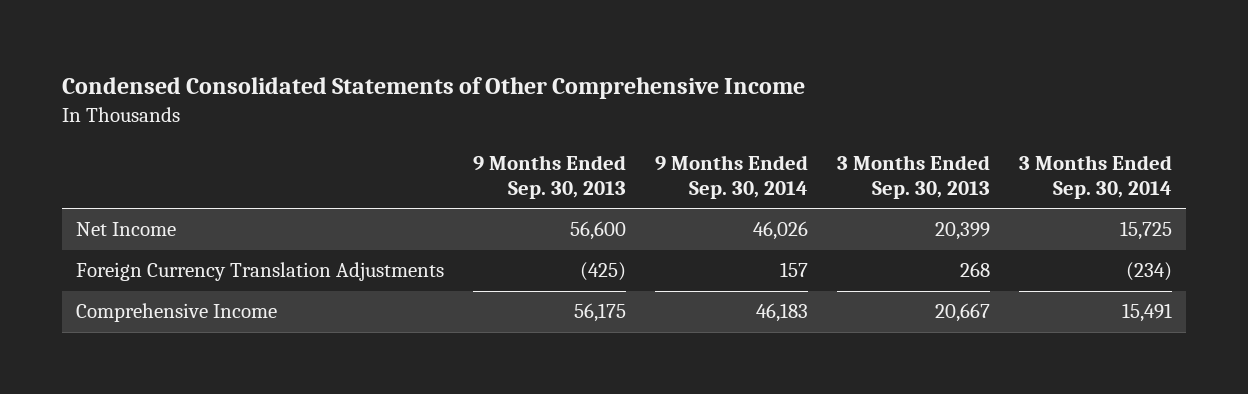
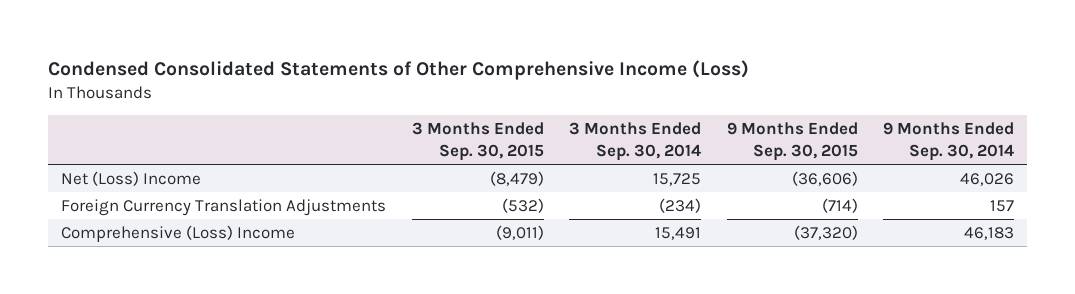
- Condensed Consolidated Statements of Other Comprehensive Income
+ Condensed Consolidated Statements of Other Comprehensive Income (Loss)
- | 9 Months Ended Sep. 30, 2013 | 9 Months Ended Sep. 30, 2014 | 3 Months Ended Sep. 30, 2013 | 3 Months Ended Sep. 30, 2014
+ | 3 Months Ended Sep. 30, 2015 | 3 Months Ended Sep. 30, 2014 | 9 Months Ended Sep. 30, 2015 | 9 Months Ended Sep. 30, 2014
- Net Income | 56,600 | 46,026 | 20,399 | 15,725
+ Net (Loss) Income | (8,479) | 15,725 | (36,606) | 46,026
- Comprehensive Income | 56,175 | 46,183 | 20,667 | 15,491
+ Comprehensive (Loss) Income | (9,011) | 15,491 | (37,320) | 46,183

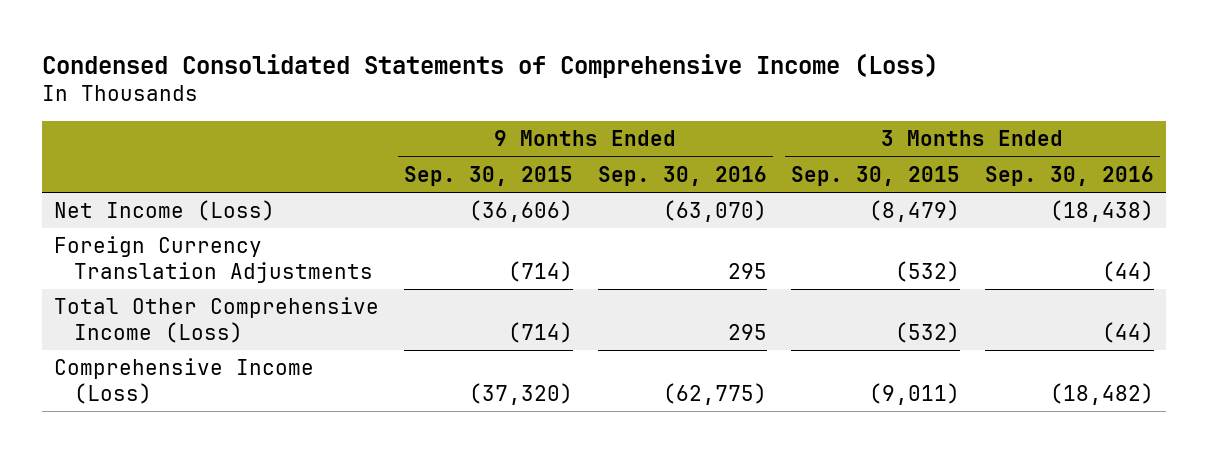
- Condensed Consolidated Statements of Other Comprehensive Income (Loss)
+ Condensed Consolidated Statements of Comprehensive Income (Loss)
- | 3 Months Ended Sep. 30, 2015 | 3 Months Ended Sep. 30, 2014 | 9 Months Ended Sep. 30, 2015 | 9 Months Ended Sep. 30, 2014
+ | 9 Months Ended Sep. 30, 2015 | 9 Months Ended Sep. 30, 2016 | 3 Months Ended Sep. 30, 2015 | 3 Months Ended Sep. 30, 2016
- Net (Loss) Income | (8,479) | 15,725 | (36,606) | 46,026
+ Net Income (Loss) | (36,606) | (63,070) | (8,479) | (18,438)
- Comprehensive (Loss) Income | (9,011) | 15,491 | (37,320) | 46,183
+ Total Other Comprehensive Income (Loss) | (714) | 295 | (532) | (44)
+ Comprehensive Income (Loss) | (37,320) | (62,775) | (9,011) | (18,482)

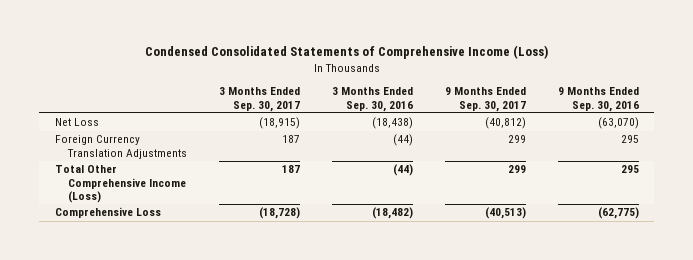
- | 9 Months Ended Sep. 30, 2015 | 9 Months Ended Sep. 30, 2016 | 3 Months Ended Sep. 30, 2015 | 3 Months Ended Sep. 30, 2016
+ | 3 Months Ended Sep. 30, 2017 | 3 Months Ended Sep. 30, 2016 | 9 Months Ended Sep. 30, 2017 | 9 Months Ended Sep. 30, 2016
- Net Income (Loss) | (36,606) | (63,070) | (8,479) | (18,438)
+ Net Loss | (18,915) | (18,438) | (40,812) | (63,070)
- Comprehensive Income (Loss) | (37,320) | (62,775) | (9,011) | (18,482)
+ Comprehensive Loss | (18,728) | (18,482) | (40,513) | (62,775)

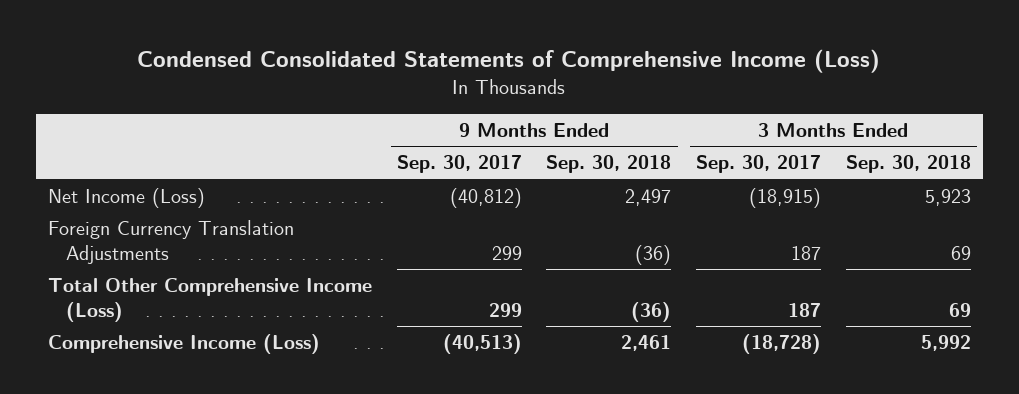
- | 3 Months Ended Sep. 30, 2017 | 3 Months Ended Sep. 30, 2016 | 9 Months Ended Sep. 30, 2017 | 9 Months Ended Sep. 30, 2016
+ | 9 Months Ended Sep. 30, 2017 | 9 Months Ended Sep. 30, 2018 | 3 Months Ended Sep. 30, 2017 | 3 Months Ended Sep. 30, 2018
- Net Loss | (18,915) | (18,438) | (40,812) | (63,070)
+ Net Income (Loss) | (40,812) | 2,497 | (18,915) | 5,923
- Comprehensive Loss | (18,728) | (18,482) | (40,513) | (62,775)
+ Comprehensive Income (Loss) | (40,513) | 2,461 | (18,728) | 5,992

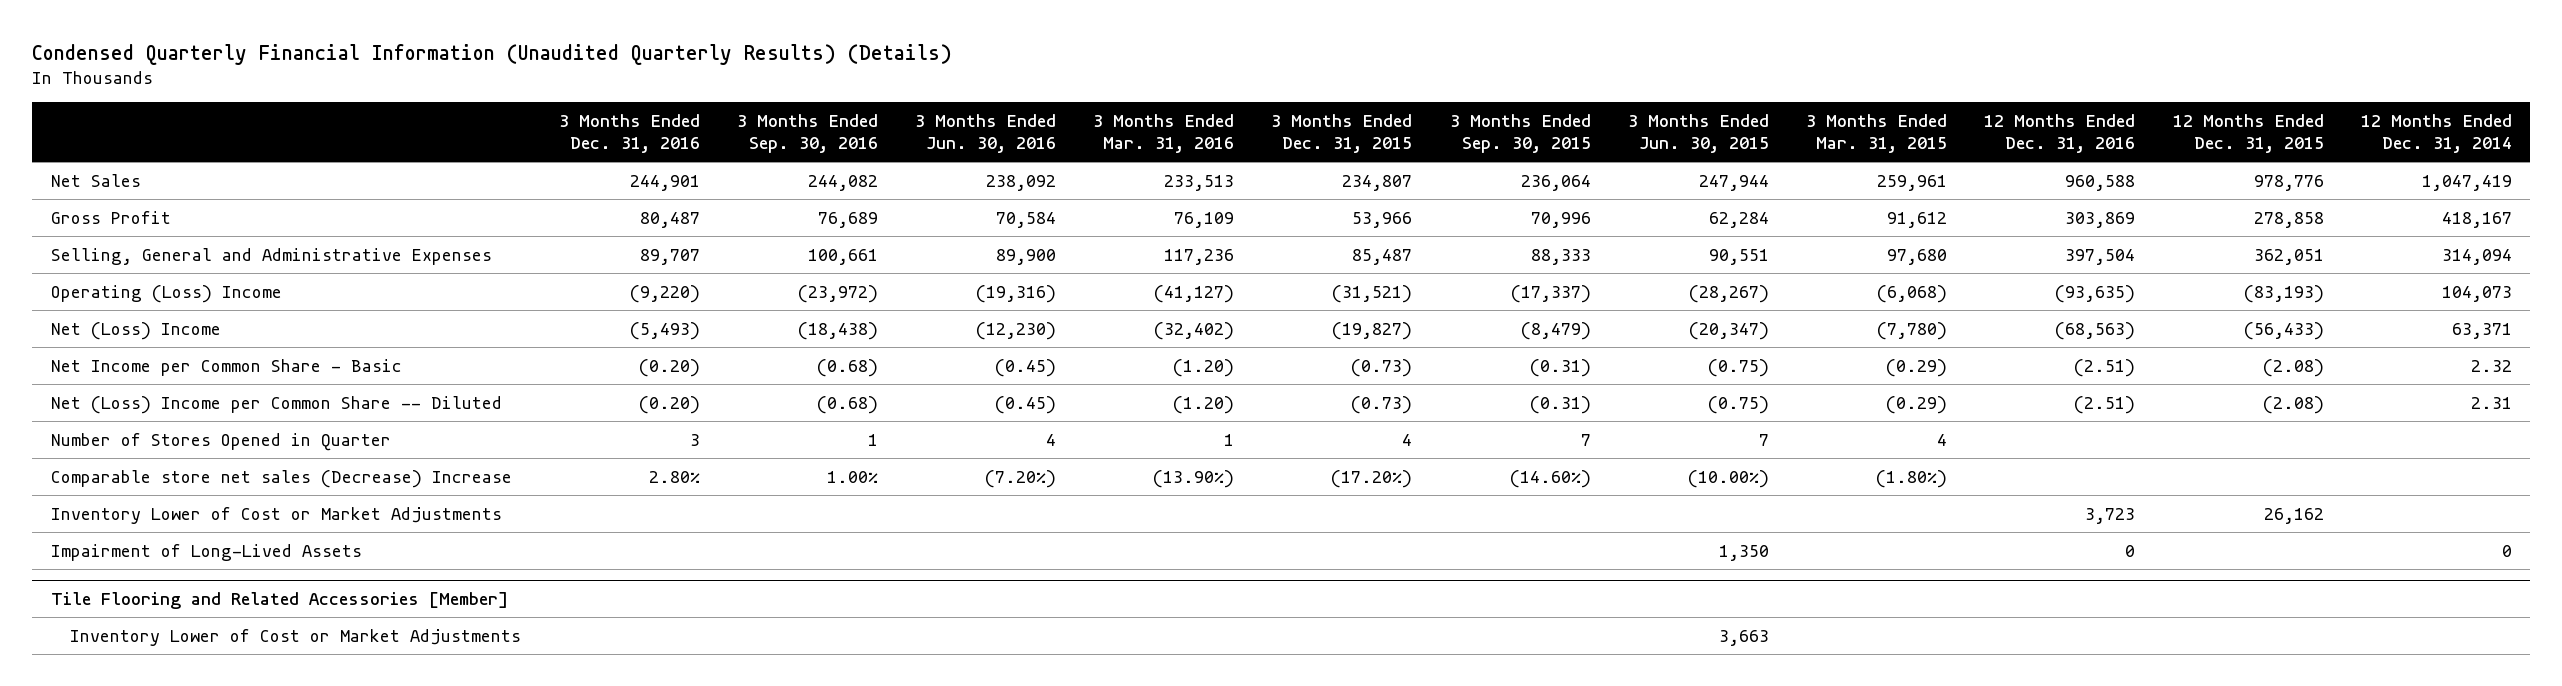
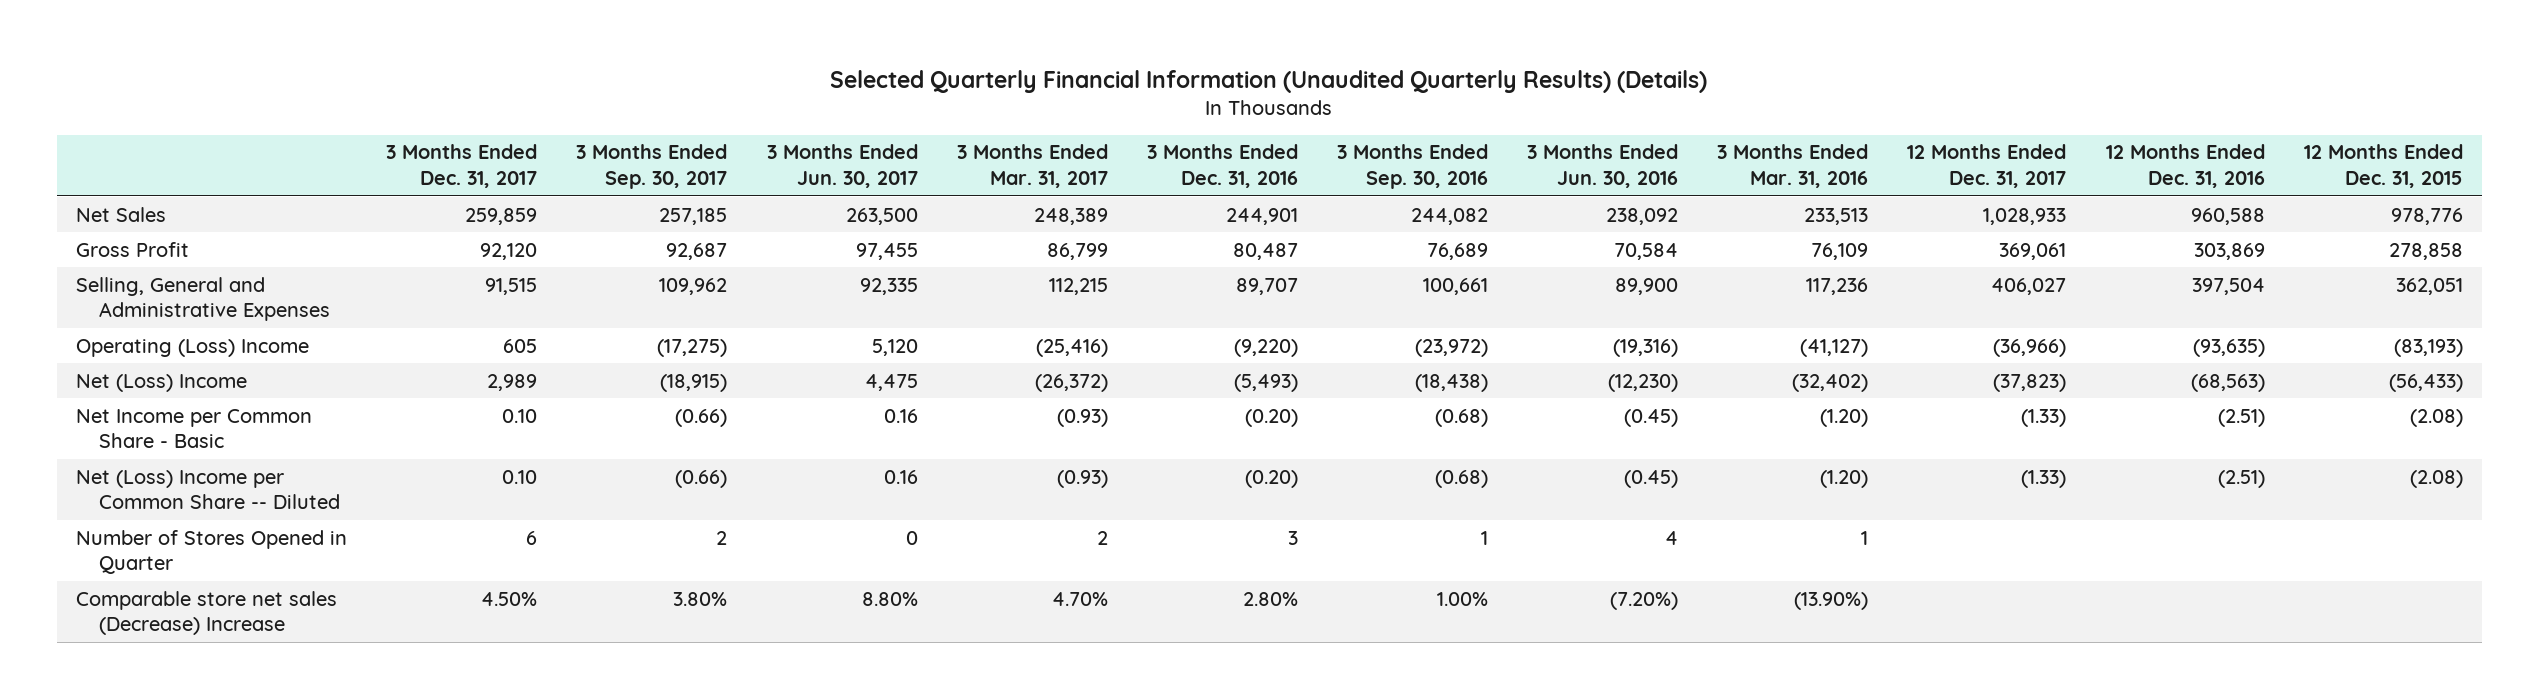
- Condensed Quarterly Financial Information (Unaudited Quarterly Results) (Details)
+ Selected Quarterly Financial Information (Unaudited Quarterly Results) (Details)
- | 3 Months Ended Dec. 31, 2016 | 3 Months Ended Sep. 30, 2016 | 3 Months Ended Jun. 30, 2016 | 3 Months Ended Mar. 31, 2016 | 3 Months Ended Dec. 31, 2015 | 3 Months Ended Sep. 30, 2015 | 3 Months Ended Jun. 30, 2015 | 3 Months Ended Mar. 31, 2015 | 12 Months Ended Dec. 31, 2016 | 12 Months Ended Dec. 31, 2015 | 12 Months Ended Dec. 31, 2014
+ | 3 Months Ended Dec. 31, 2017 | 3 Months Ended Sep. 30, 2017 | 3 Months Ended Jun. 30, 2017 | 3 Months Ended Mar. 31, 2017 | 3 Months Ended Dec. 31, 2016 | 3 Months Ended Sep. 30, 2016 | 3 Months Ended Jun. 30, 2016 | 3 Months Ended Mar. 31, 2016 | 12 Months Ended Dec. 31, 2017 | 12 Months Ended Dec. 31, 2016 | 12 Months Ended Dec. 31, 2015
- Inventory Lower of Cost or Market Adjustments | | | | | | | | | 3,723 | 26,162 |
- Impairment of Long-Lived Assets | | | | | | | 1,350 | | 0 | | 0
- Tile Flooring and Related Accessories [Member]
- Inventory Lower of Cost or Market Adjustments | | | | | | | 3,663 | | | |

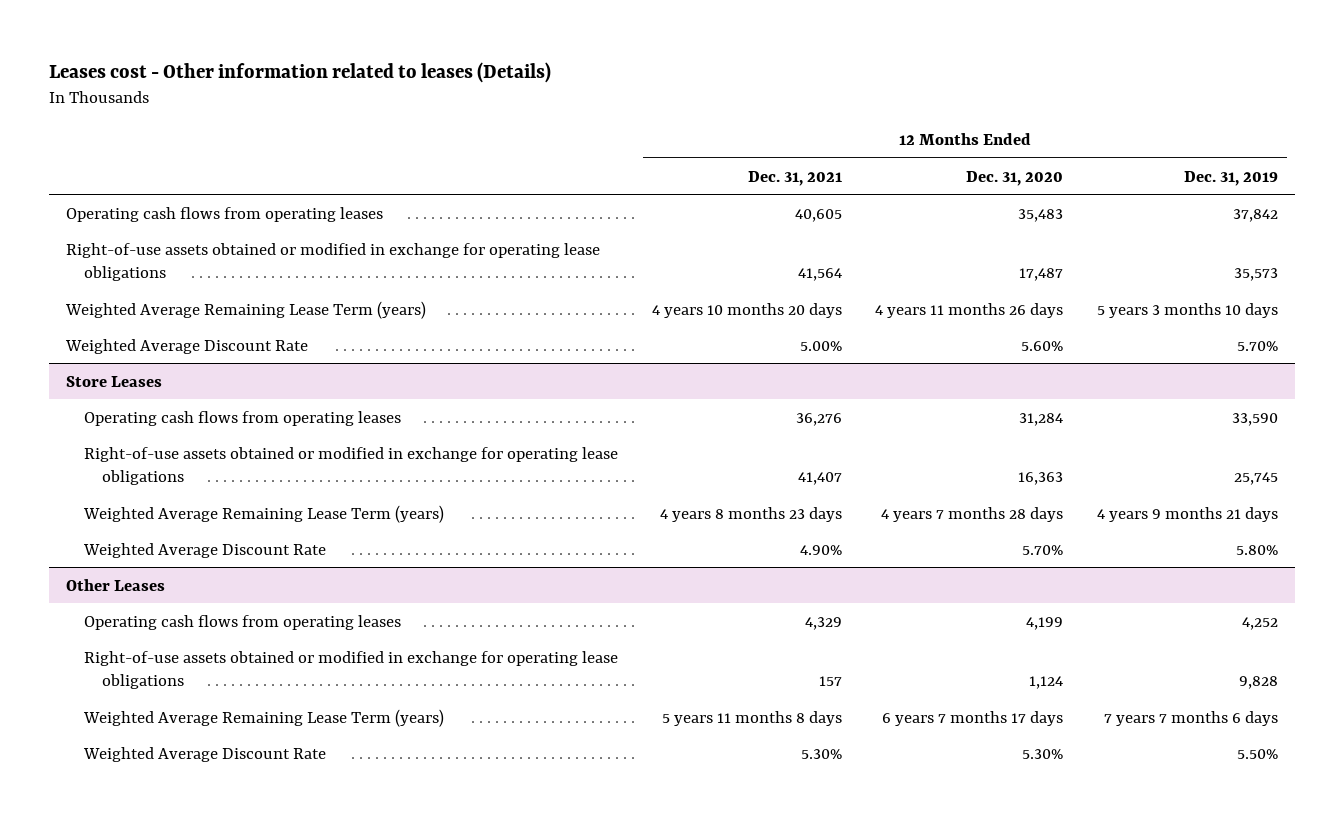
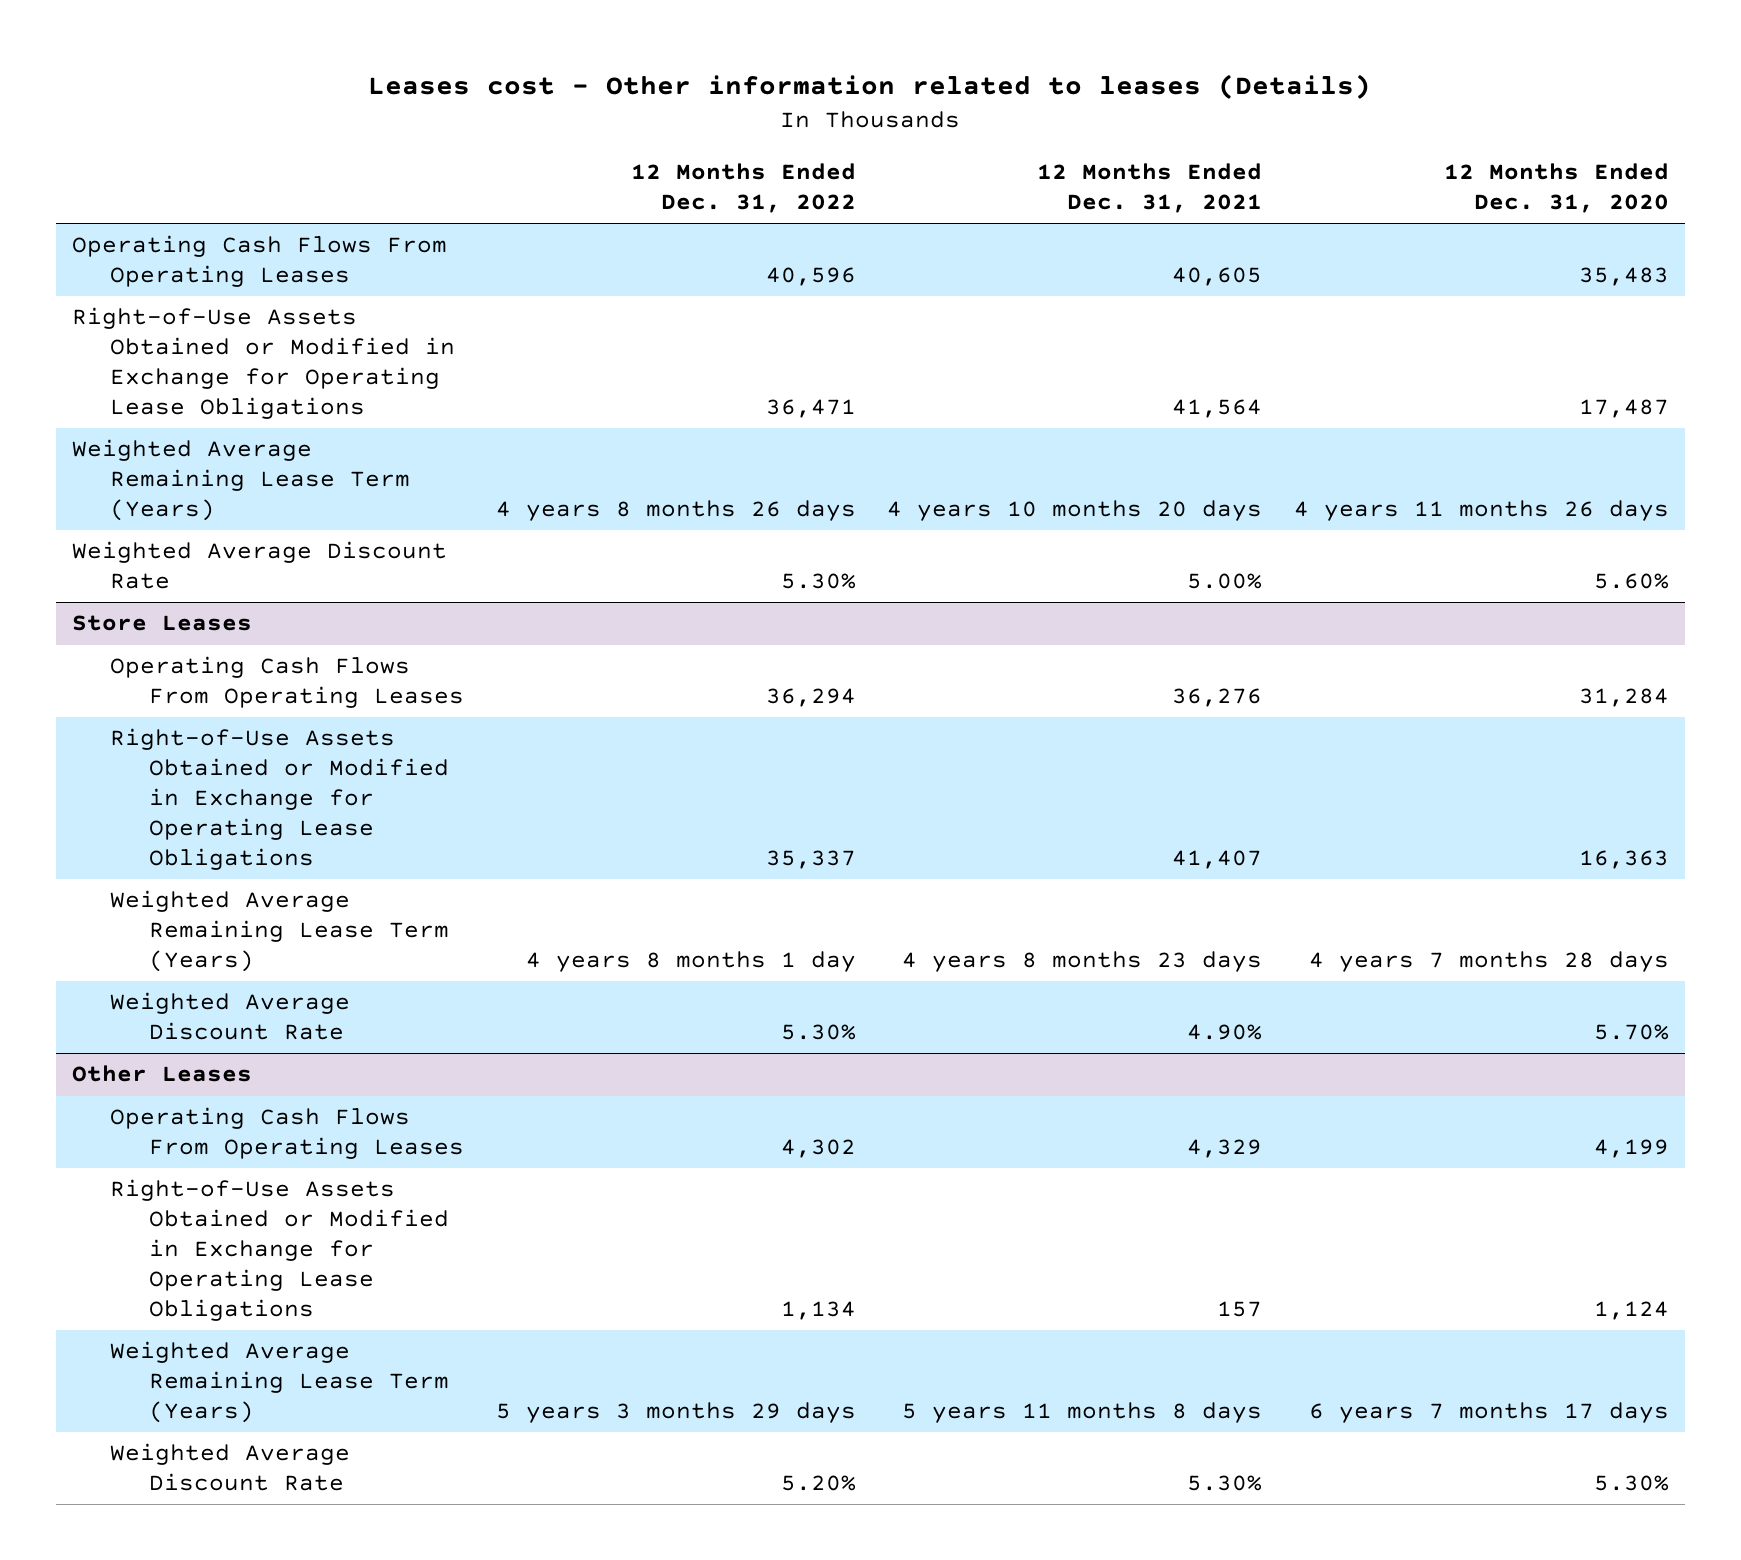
- | 12 Months Ended Dec. 31, 2021 | 12 Months Ended Dec. 31, 2020 | 12 Months Ended Dec. 31, 2019
+ | 12 Months Ended Dec. 31, 2022 | 12 Months Ended Dec. 31, 2021 | 12 Months Ended Dec. 31, 2020
- Operating cash flows from operating leases | 40,605 | 35,483 | 37,842
- Right-of-use assets obtained or modified in exchange for operating lease obligations | 41,564 | 17,487 | 35,573
- Weighted Average Remaining Lease Term (years) | 4 years 10 months 20 days | 4 years 11 months 26 days | 5 years 3 months 10 days
+ Operating Cash Flows From Operating Leases | 40,596 | 40,605 | 35,483
+ Right-of-Use Assets Obtained or Modified in Exchange for Operating Lease Obligations | 36,471 | 41,564 | 17,487
+ Weighted Average Remaining Lease Term (Years) | 4 years 8 months 26 days | 4 years 10 months 20 days | 4 years 11 months 26 days
@ Store Leases
- Operating cash flows from operating leases | 36,276 | 31,284 | 33,590
- Right-of-use assets obtained or modified in exchange for operating lease obligations | 41,407 | 16,363 | 25,745
- Weighted Average Remaining Lease Term (years) | 4 years 8 months 23 days | 4 years 7 months 28 days | 4 years 9 months 21 days
+ Operating Cash Flows From Operating Leases | 36,294 | 36,276 | 31,284
+ Right-of-Use Assets Obtained or Modified in Exchange for Operating Lease Obligations | 35,337 | 41,407 | 16,363
+ Weighted Average Remaining Lease Term (Years) | 4 years 8 months 1 day | 4 years 8 months 23 days | 4 years 7 months 28 days
@ Other Leases
- Operating cash flows from operating leases | 4,329 | 4,199 | 4,252
- Right-of-use assets obtained or modified in exchange for operating lease obligations | 157 | 1,124 | 9,828
- Weighted Average Remaining Lease Term (years) | 5 years 11 months 8 days | 6 years 7 months 17 days | 7 years 7 months 6 days
+ Operating Cash Flows From Operating Leases | 4,302 | 4,329 | 4,199
+ Right-of-Use Assets Obtained or Modified in Exchange for Operating Lease Obligations | 1,134 | 157 | 1,124
+ Weighted Average Remaining Lease Term (Years) | 5 years 3 months 29 days | 5 years 11 months 8 days | 6 years 7 months 17 days

